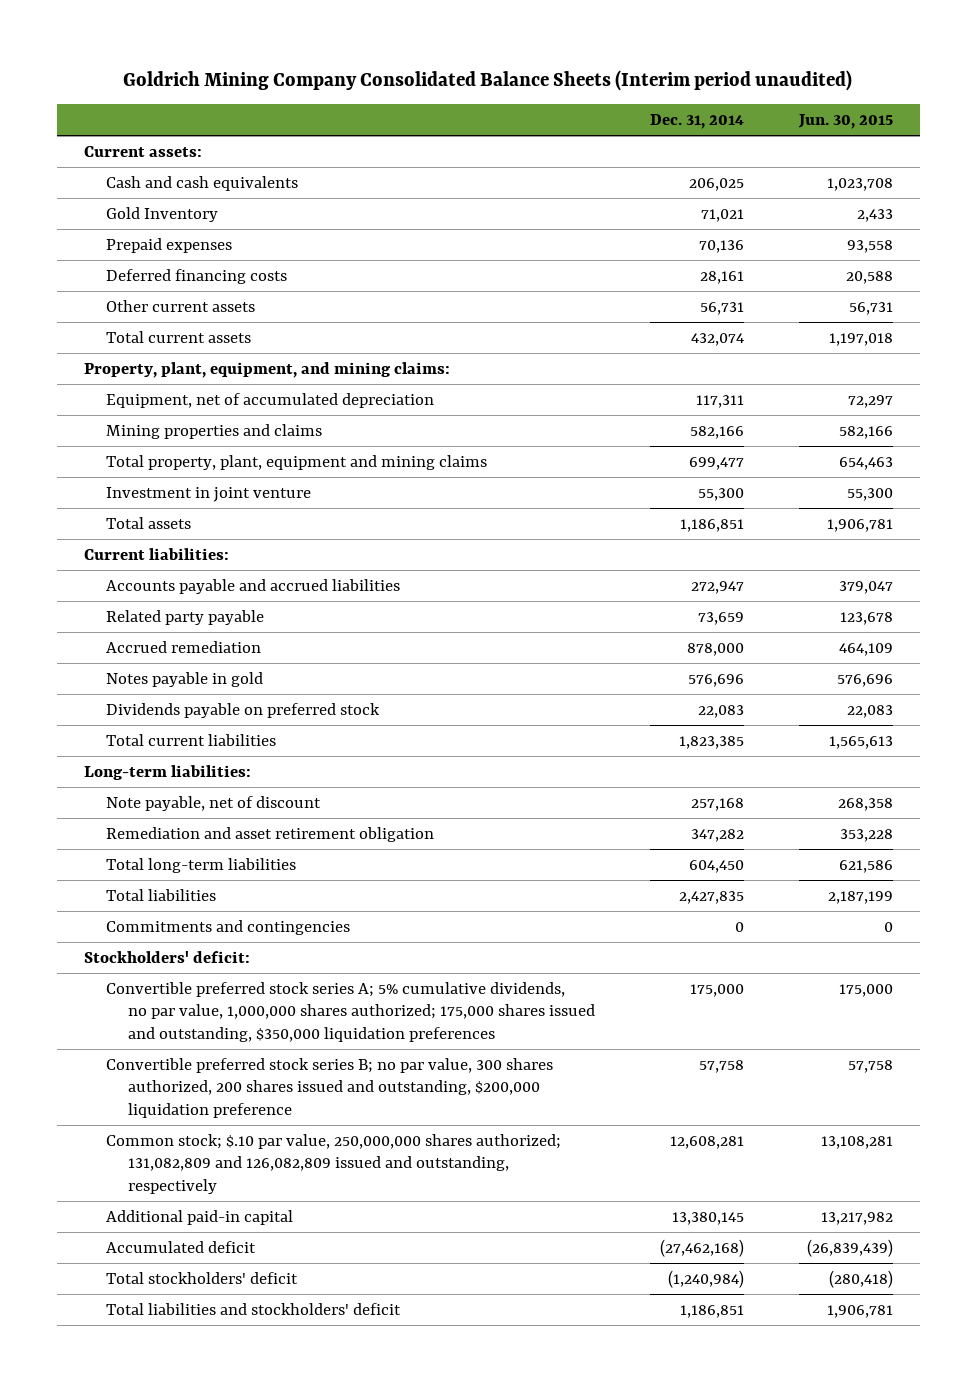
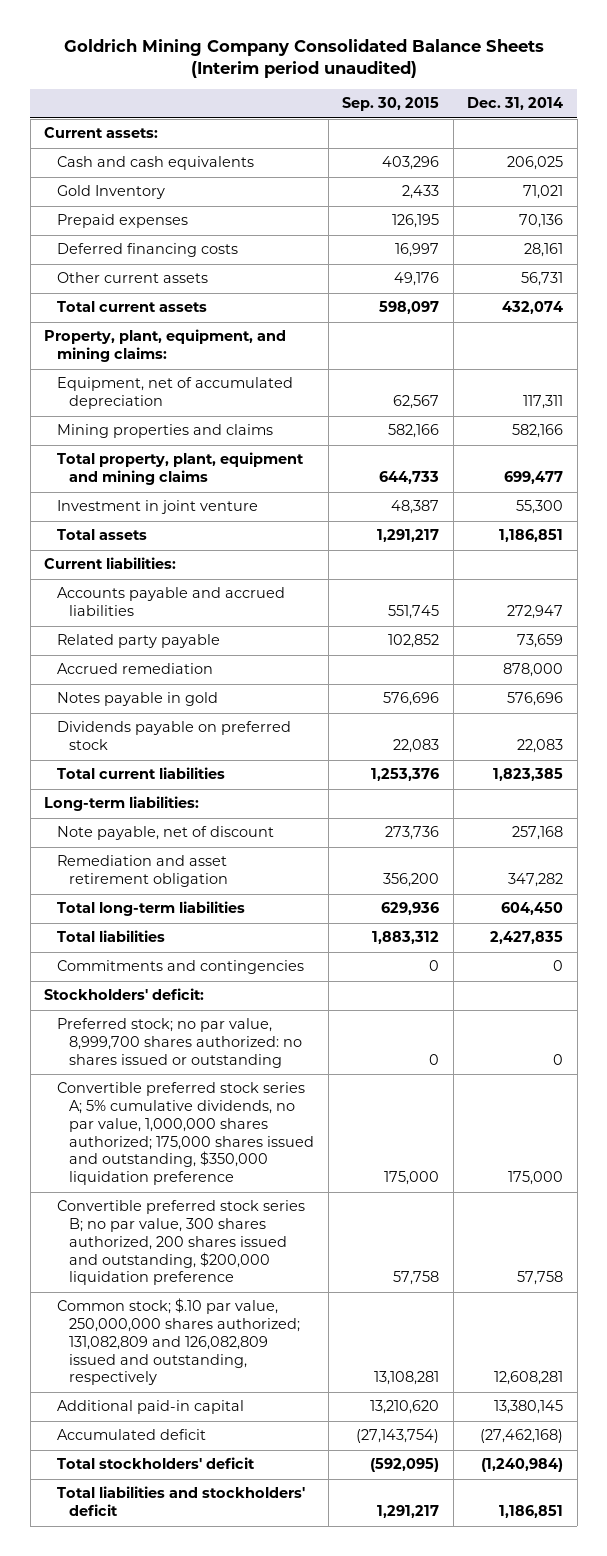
- | Dec. 31, 2014 | Jun. 30, 2015
+ | Sep. 30, 2015 | Dec. 31, 2014
- Convertible preferred stock series A; 5% cumulative dividends, no par value, 1,000,000 shares authorized; 175,000 shares issued and outstanding, $350,000 liquidation preferences | 175,000 | 175,000
+ Preferred stock; no par value, 8,999,700 shares authorized: no shares issued or outstanding | 0 | 0
+ Convertible preferred stock series A; 5% cumulative dividends, no par value, 1,000,000 shares authorized; 175,000 shares issued and outstanding, $350,000 liquidation preference | 175,000 | 175,000

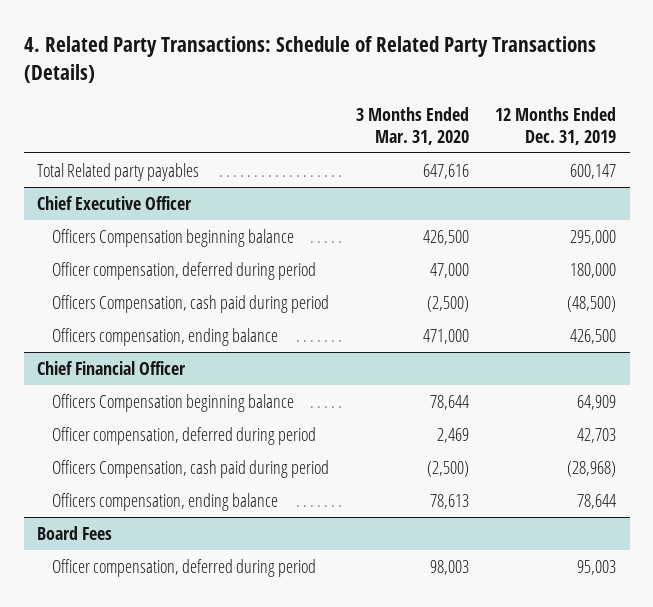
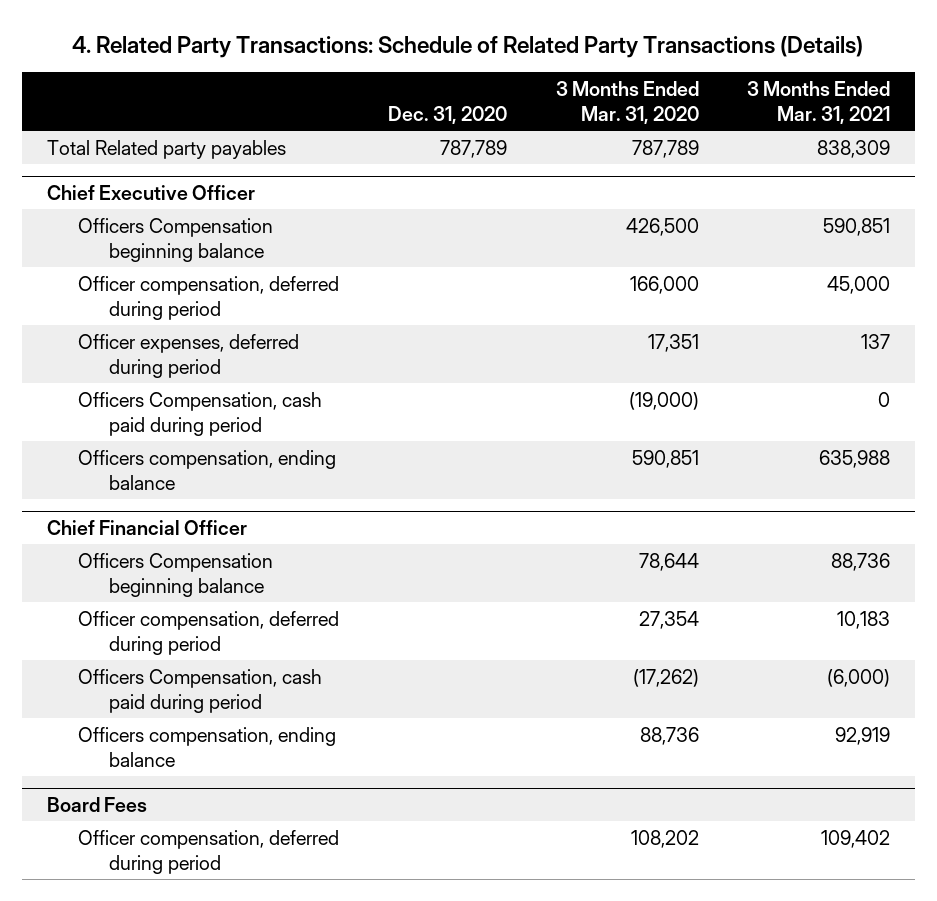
- | 3 Months Ended Mar. 31, 2020 | 12 Months Ended Dec. 31, 2019
+ | Dec. 31, 2020 | 3 Months Ended Mar. 31, 2020 | 3 Months Ended Mar. 31, 2021
- Total Related party payables | 647,616 | 600,147
+ Total Related party payables | 787,789 | 787,789 | 838,309
@ Chief Executive Officer
- Officer compensation, deferred during period | 47,000 | 180,000
- Officers Compensation, cash paid during period | (2,500) | (48,500)
- Officers compensation, ending balance | 471,000 | 426,500
+ Officer compensation, deferred during period | | 166,000 | 45,000
+ Officer expenses, deferred during period | | 17,351 | 137
+ Officers Compensation, cash paid during period | | (19,000) | 0
+ Officers compensation, ending balance | | 590,851 | 635,988
@ Chief Financial Officer
- Officer compensation, deferred during period | 2,469 | 42,703
- Officers Compensation, cash paid during period | (2,500) | (28,968)
- Officers compensation, ending balance | 78,613 | 78,644
+ Officer compensation, deferred during period | | 27,354 | 10,183
+ Officers Compensation, cash paid during period | | (17,262) | (6,000)
+ Officers compensation, ending balance | | 88,736 | 92,919
@ Board Fees
- Officer compensation, deferred during period | 98,003 | 95,003
+ Officer compensation, deferred during period | | 108,202 | 109,402

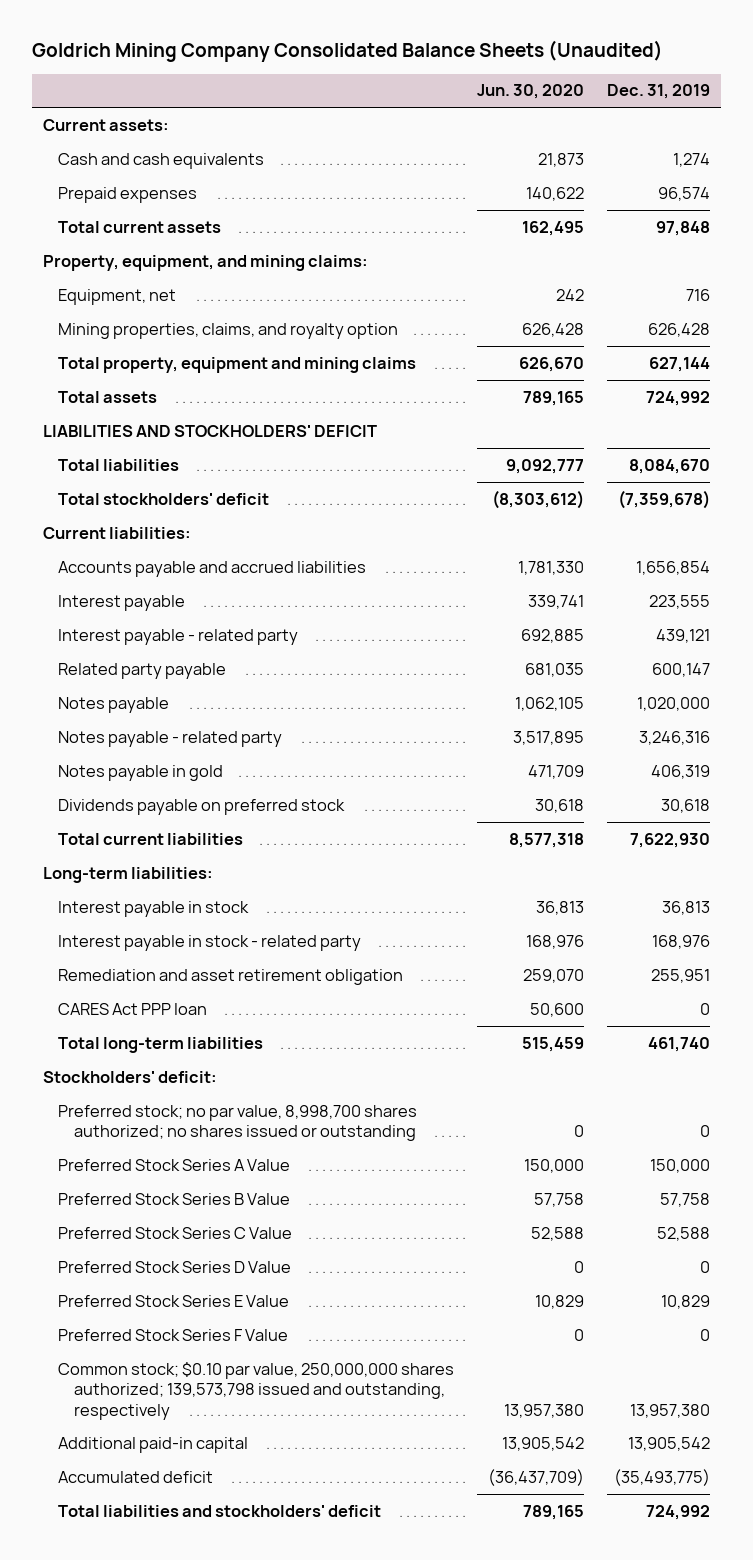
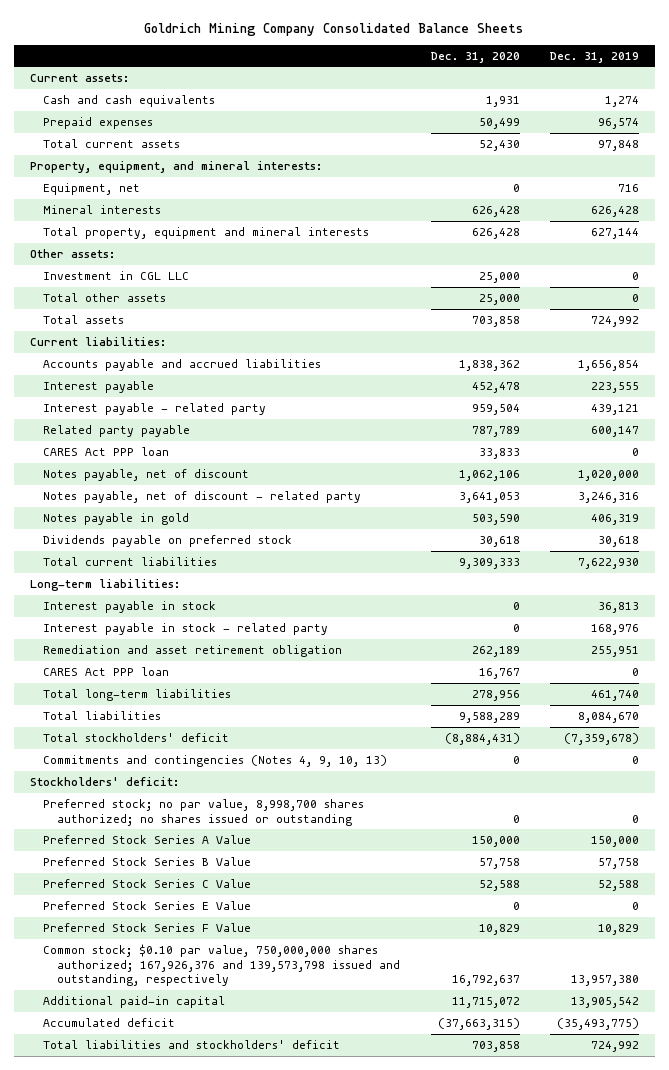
- Goldrich Mining Company Consolidated Balance Sheets (Unaudited)
+ Goldrich Mining Company Consolidated Balance Sheets
- | Jun. 30, 2020 | Dec. 31, 2019
+ | Dec. 31, 2020 | Dec. 31, 2019
- Property, equipment, and mining claims:
+ Property, equipment, and mineral interests:
- Mining properties, claims, and royalty option | 626,428 | 626,428
- Total property, equipment and mining claims | 626,670 | 627,144
+ Mineral interests | 626,428 | 626,428
+ Total property, equipment and mineral interests | 626,428 | 627,144
+ Other assets:
+ Investment in CGL LLC | 25,000 | 0
+ Total other assets | 25,000 | 0
- LIABILITIES AND STOCKHOLDERS' DEFICIT
- Notes payable | 1,062,105 | 1,020,000
- Notes payable - related party | 3,517,895 | 3,246,316
+ CARES Act PPP loan | 33,833 | 0
+ Notes payable, net of discount | 1,062,106 | 1,020,000
+ Notes payable, net of discount - related party | 3,641,053 | 3,246,316
moved down: Total liabilities | 9,588,289 | 8,084,670
moved down: Total stockholders' deficit | (8,884,431) | (7,359,678)
+ Commitments and contingencies (Notes 4, 9, 10, 13) | 0 | 0
- Preferred Stock Series D Value | 0 | 0
- Preferred Stock Series E Value | 10,829 | 10,829
- Preferred Stock Series F Value | 0 | 0
- Common stock; $0.10 par value, 250,000,000 shares authorized; 139,573,798 issued and outstanding, respectively | 13,957,380 | 13,957,380
+ Preferred Stock Series E Value | 0 | 0
+ Preferred Stock Series F Value | 10,829 | 10,829
+ Common stock; $0.10 par value, 750,000,000 shares authorized; 167,926,376 and 139,573,798 issued and outstanding, respectively | 16,792,637 | 13,957,380

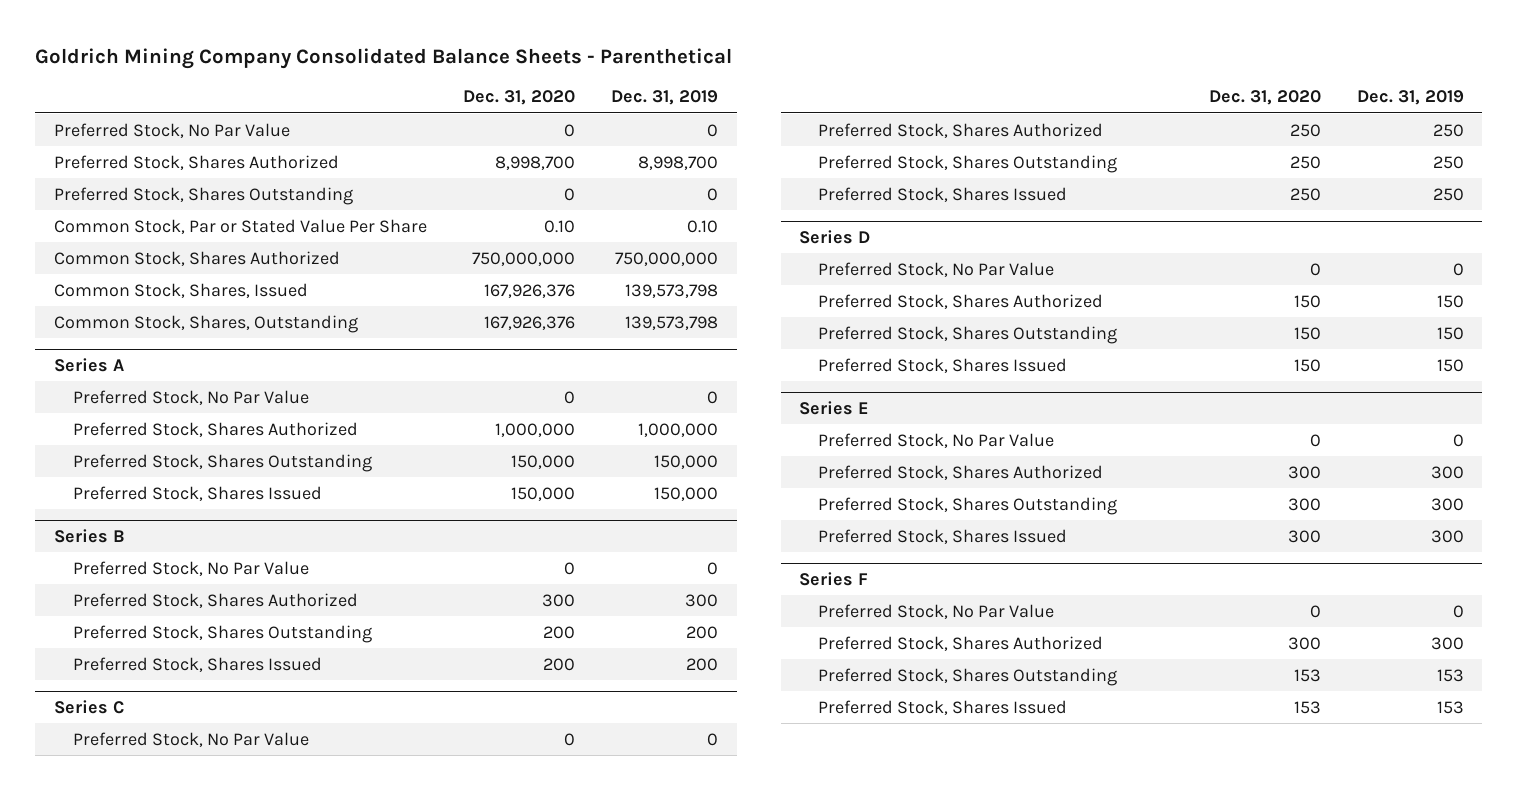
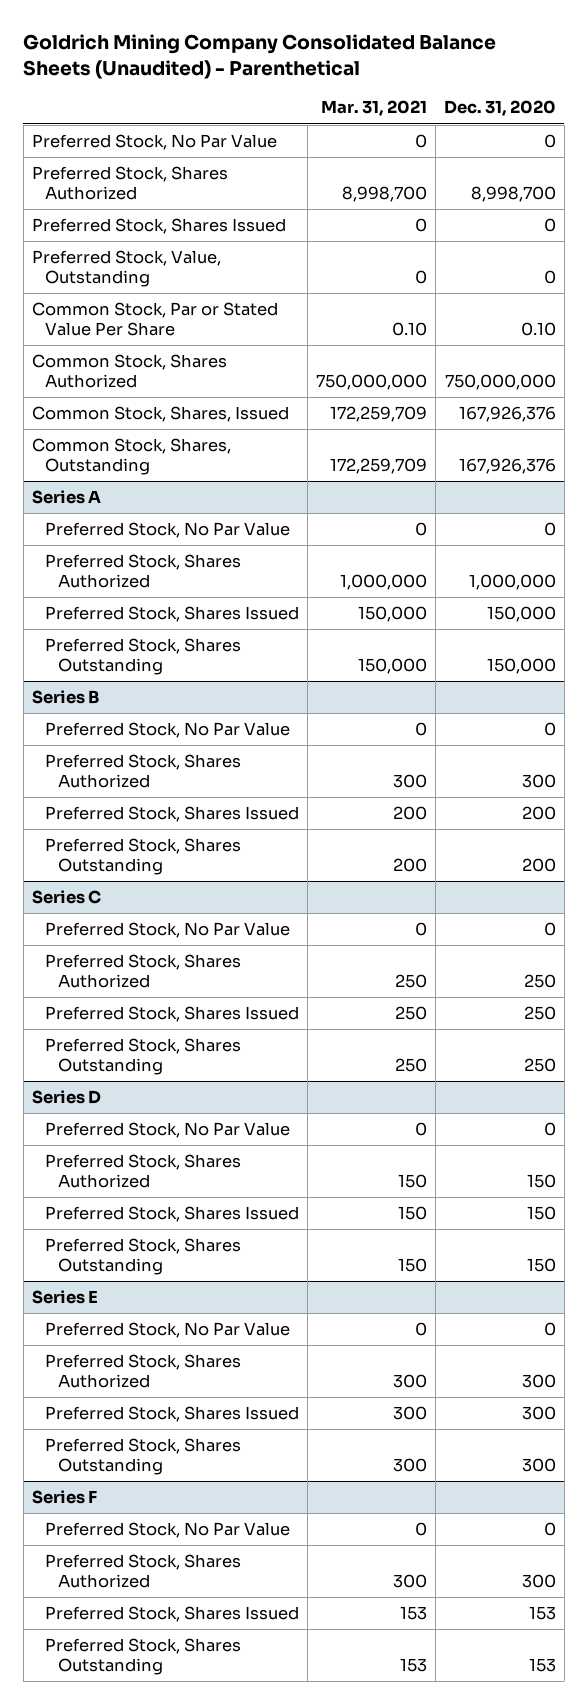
- Goldrich Mining Company Consolidated Balance Sheets - Parenthetical
+ Goldrich Mining Company Consolidated Balance Sheets (Unaudited) - Parenthetical
- | Dec. 31, 2020 | Dec. 31, 2019
+ | Mar. 31, 2021 | Dec. 31, 2020
- Preferred Stock, Shares Outstanding | 0 | 0
+ Preferred Stock, Shares Issued | 0 | 0
+ Preferred Stock, Value, Outstanding | 0 | 0
@ Series A
moved down: Preferred Stock, Shares Outstanding | 150,000 | 150,000
@ Series B
moved down: Preferred Stock, Shares Outstanding | 200 | 200
@ Series C
moved down: Preferred Stock, Shares Outstanding | 250 | 250
@ Series D
moved down: Preferred Stock, Shares Outstanding | 150 | 150
@ Series E
moved down: Preferred Stock, Shares Outstanding | 300 | 300
@ Series F
moved down: Preferred Stock, Shares Outstanding | 153 | 153

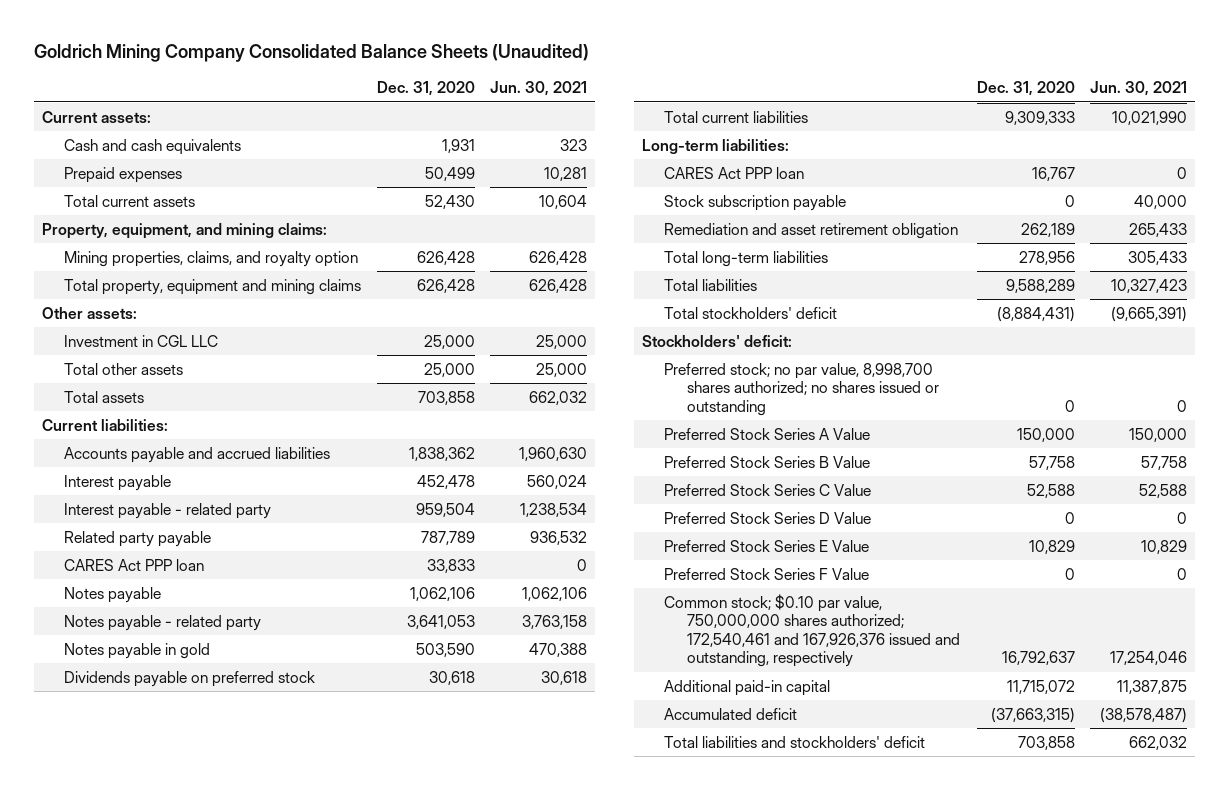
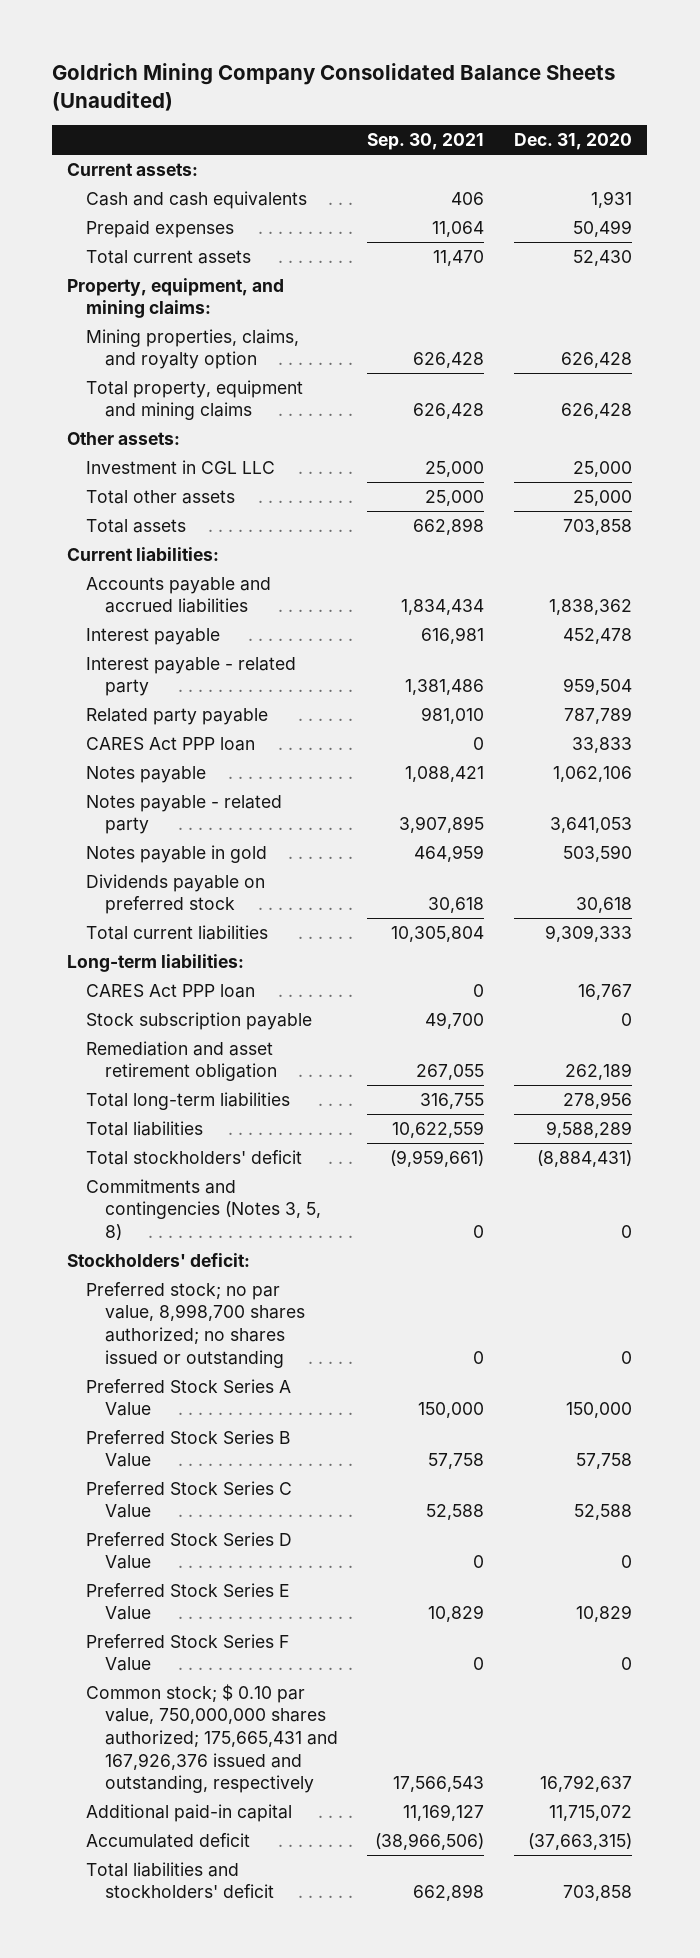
- | Dec. 31, 2020 | Jun. 30, 2021
+ | Sep. 30, 2021 | Dec. 31, 2020
+ Commitments and contingencies (Notes 3, 5, 8) | 0 | 0
- Common stock; $0.10 par value, 750,000,000 shares authorized; 172,540,461 and 167,926,376 issued and outstanding, respectively | 16,792,637 | 17,254,046
+ Common stock; $ 0.10 par value, 750,000,000 shares authorized; 175,665,431 and 167,926,376 issued and outstanding, respectively | 17,566,543 | 16,792,637

